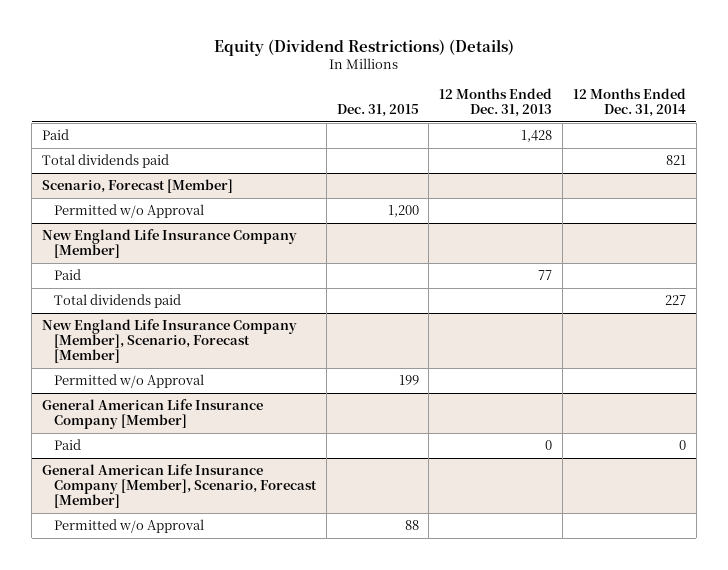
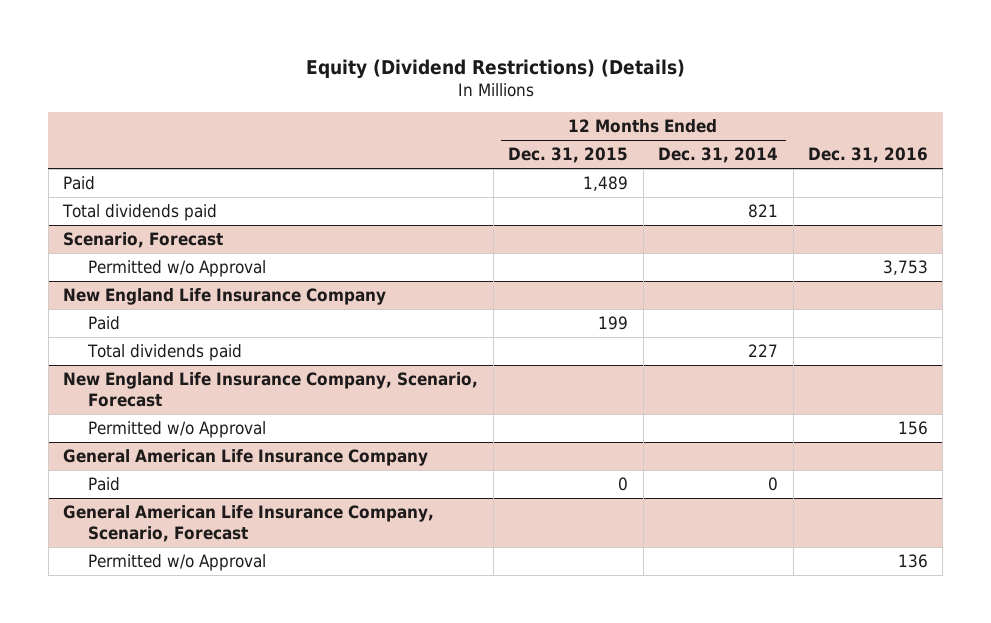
- | Dec. 31, 2015 | 12 Months Ended Dec. 31, 2013 | 12 Months Ended Dec. 31, 2014
+ | 12 Months Ended Dec. 31, 2015 | 12 Months Ended Dec. 31, 2014 | Dec. 31, 2016
- Scenario, Forecast [Member]
+ Scenario, Forecast
- New England Life Insurance Company [Member]
+ New England Life Insurance Company
- New England Life Insurance Company [Member], Scenario, Forecast [Member]
+ New England Life Insurance Company, Scenario, Forecast
- General American Life Insurance Company [Member]
+ General American Life Insurance Company
- General American Life Insurance Company [Member], Scenario, Forecast [Member]
+ General American Life Insurance Company, Scenario, Forecast

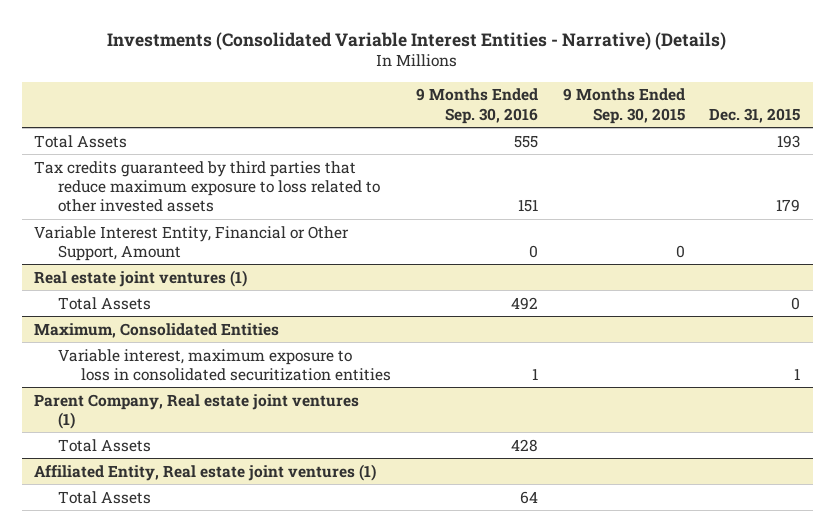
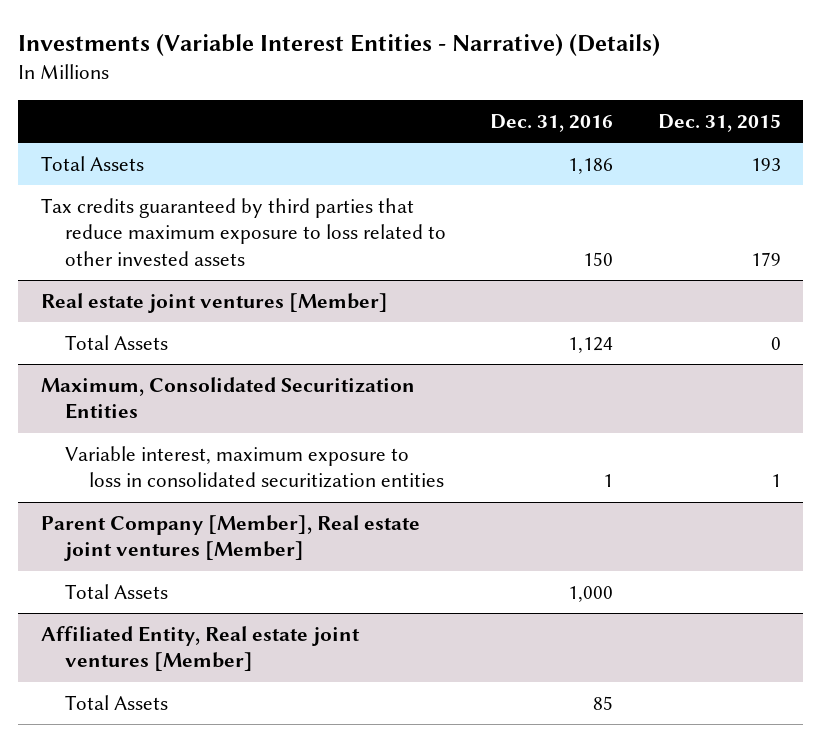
- Investments (Consolidated Variable Interest Entities - Narrative) (Details)
+ Investments (Variable Interest Entities - Narrative) (Details)
- | 9 Months Ended Sep. 30, 2016 | 9 Months Ended Sep. 30, 2015 | Dec. 31, 2015
+ | Dec. 31, 2016 | Dec. 31, 2015
- Variable Interest Entity, Financial or Other Support, Amount | 0 | 0 |
- Real estate joint ventures (1)
+ Real estate joint ventures [Member]
- Maximum, Consolidated Entities
+ Maximum, Consolidated Securitization Entities
- Parent Company, Real estate joint ventures (1)
+ Parent Company [Member], Real estate joint ventures [Member]
- Affiliated Entity, Real estate joint ventures (1)
+ Affiliated Entity, Real estate joint ventures [Member]

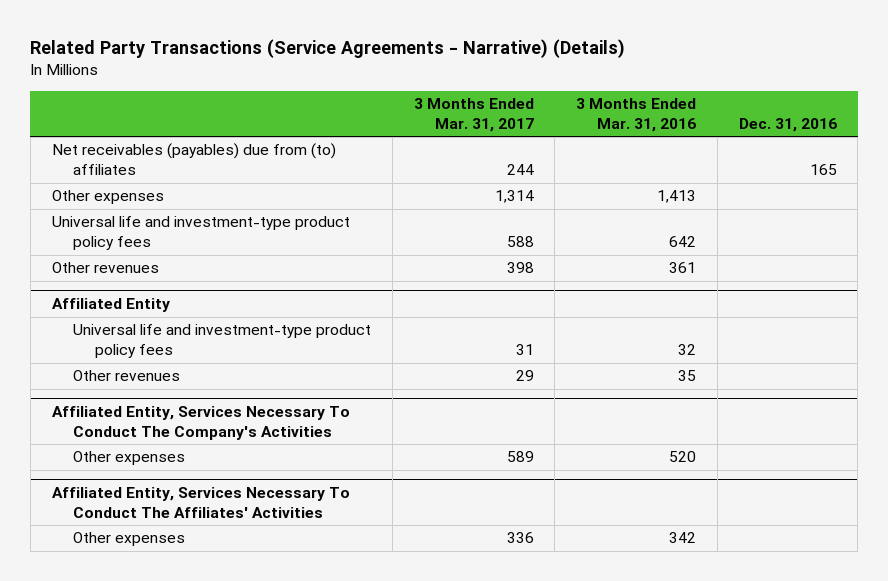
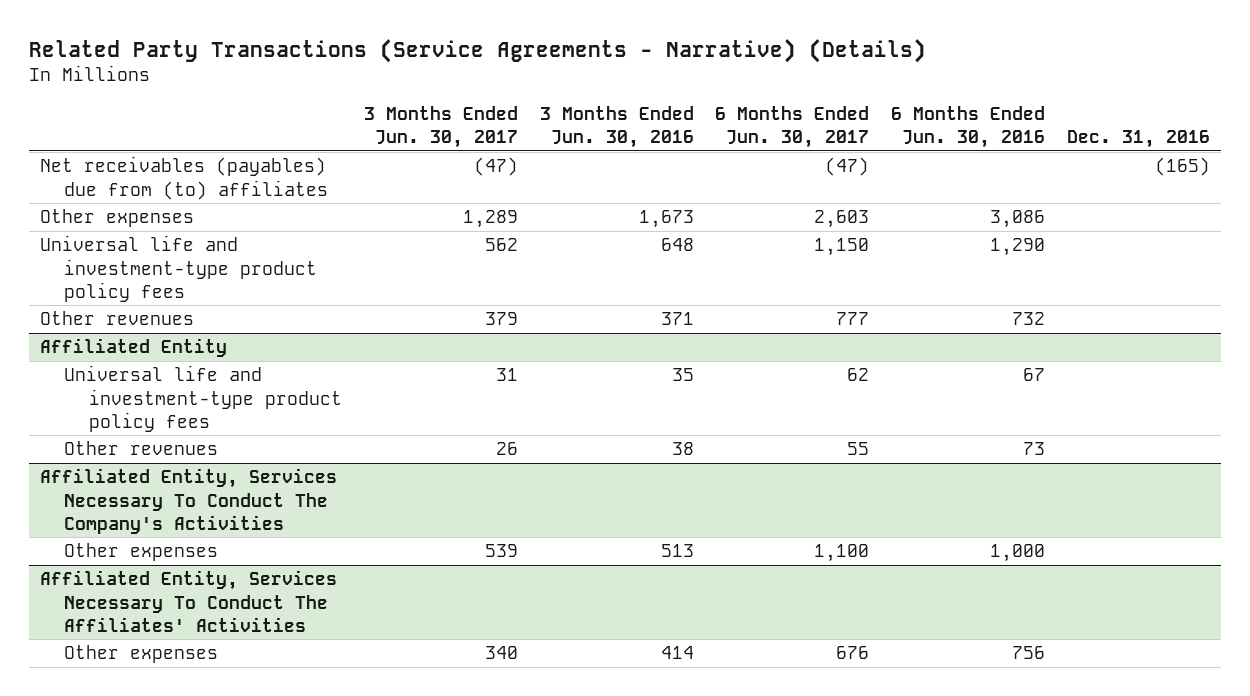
- | 3 Months Ended Mar. 31, 2017 | 3 Months Ended Mar. 31, 2016 | Dec. 31, 2016
+ | 3 Months Ended Jun. 30, 2017 | 3 Months Ended Jun. 30, 2016 | 6 Months Ended Jun. 30, 2017 | 6 Months Ended Jun. 30, 2016 | Dec. 31, 2016
- Net receivables (payables) due from (to) affiliates | 244 | | 165
+ Net receivables (payables) due from (to) affiliates | (47) | | (47) | | (165)

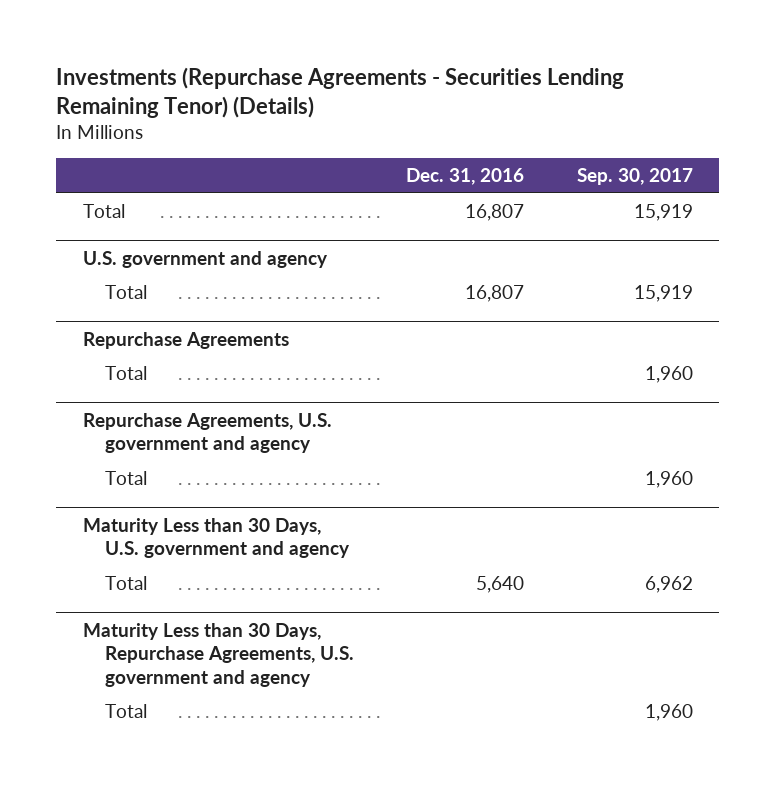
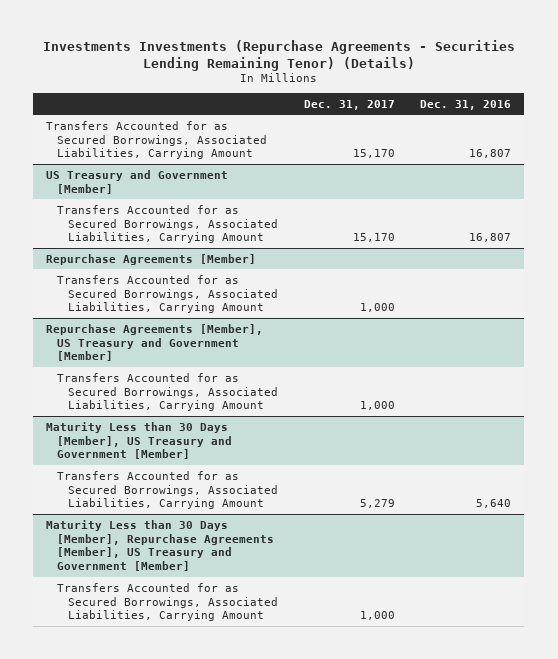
- Investments (Repurchase Agreements - Securities Lending Remaining Tenor) (Details)
+ Investments Investments (Repurchase Agreements - Securities Lending Remaining Tenor) (Details)
- | Dec. 31, 2016 | Sep. 30, 2017
+ | Dec. 31, 2017 | Dec. 31, 2016
- Total | 16,807 | 15,919
- U.S. government and agency
- Total | 16,807 | 15,919
- Repurchase Agreements
- Total | | 1,960
- Repurchase Agreements, U.S. government and agency
- Total | | 1,960
- Maturity Less than 30 Days, U.S. government and agency
- Total | 5,640 | 6,962
- Maturity Less than 30 Days, Repurchase Agreements, U.S. government and agency
- Total | | 1,960
+ Transfers Accounted for as Secured Borrowings, Associated Liabilities, Carrying Amount | 15,170 | 16,807
+ US Treasury and Government [Member]
+ Transfers Accounted for as Secured Borrowings, Associated Liabilities, Carrying Amount | 15,170 | 16,807
+ Repurchase Agreements [Member]
+ Transfers Accounted for as Secured Borrowings, Associated Liabilities, Carrying Amount | 1,000 |
+ Repurchase Agreements [Member], US Treasury and Government [Member]
+ Transfers Accounted for as Secured Borrowings, Associated Liabilities, Carrying Amount | 1,000 |
+ Maturity Less than 30 Days [Member], US Treasury and Government [Member]
+ Transfers Accounted for as Secured Borrowings, Associated Liabilities, Carrying Amount | 5,279 | 5,640
+ Maturity Less than 30 Days [Member], Repurchase Agreements [Member], US Treasury and Government [Member]
+ Transfers Accounted for as Secured Borrowings, Associated Liabilities, Carrying Amount | 1,000 |

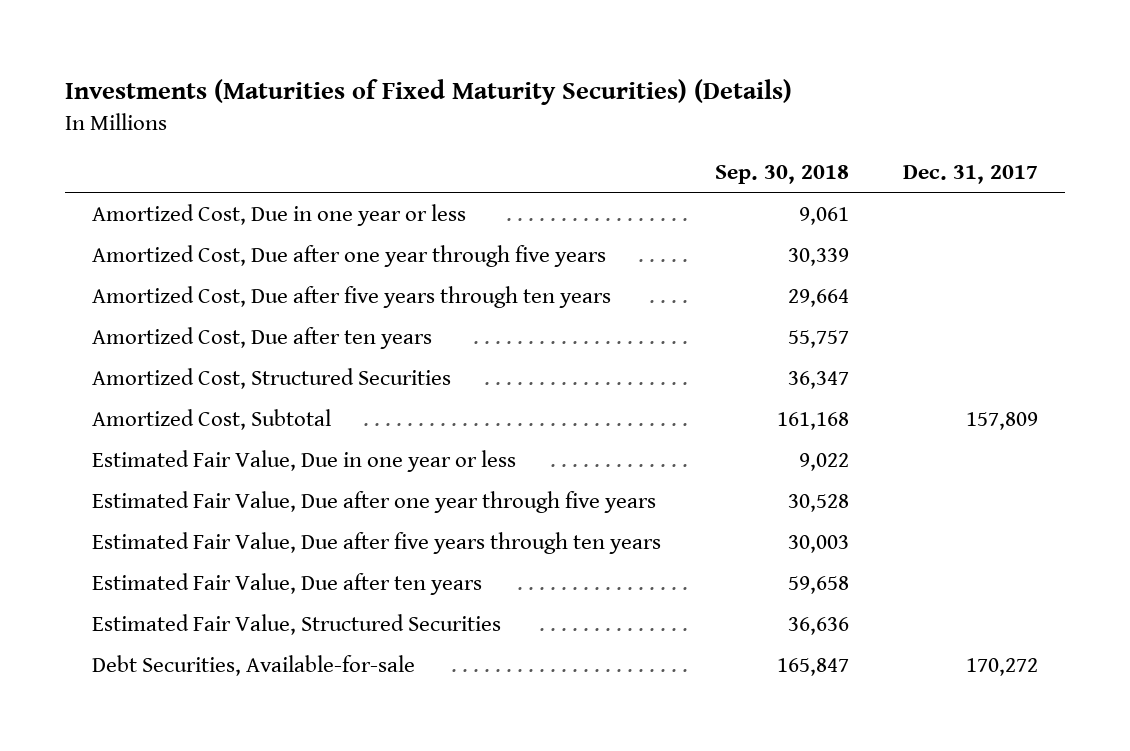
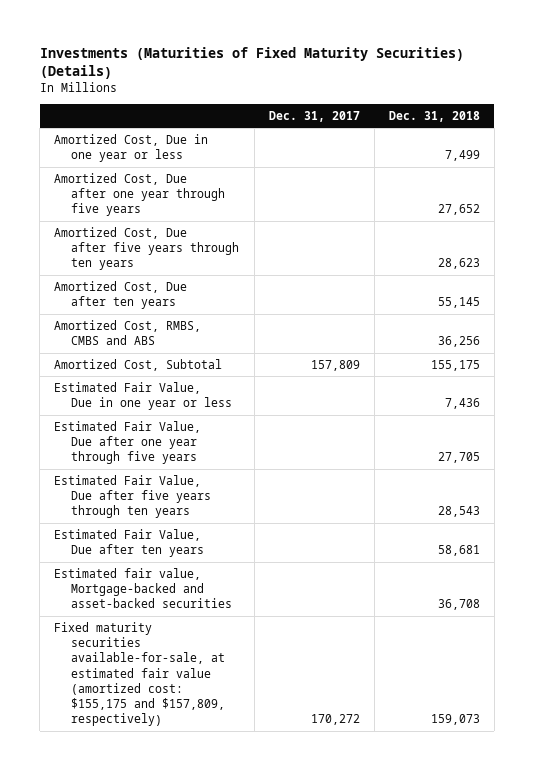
- | Sep. 30, 2018 | Dec. 31, 2017
+ | Dec. 31, 2017 | Dec. 31, 2018
- Amortized Cost, Structured Securities | 36,347 |
+ Amortized Cost, RMBS, CMBS and ABS | | 36,256
- Estimated Fair Value, Structured Securities | 36,636 |
- Debt Securities, Available-for-sale | 165,847 | 170,272
+ Estimated fair value, Mortgage-backed and asset-backed securities | | 36,708
+ Fixed maturity securities available-for-sale, at estimated fair value (amortized cost: $155,175 and $157,809, respectively) | 170,272 | 159,073

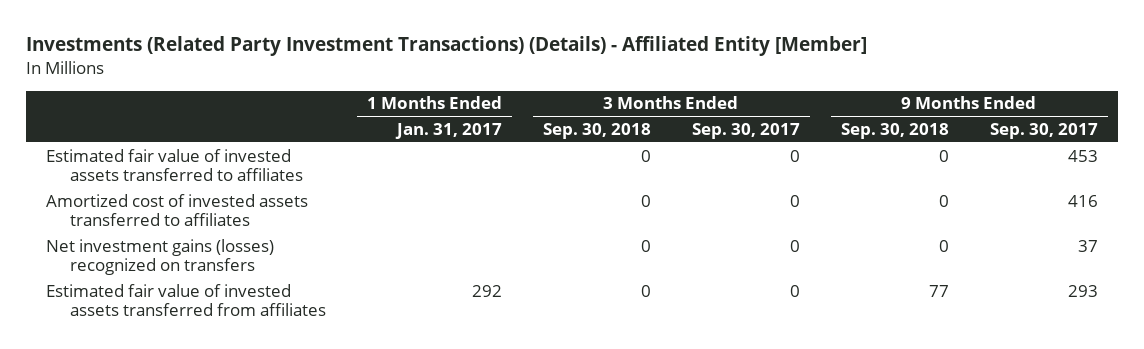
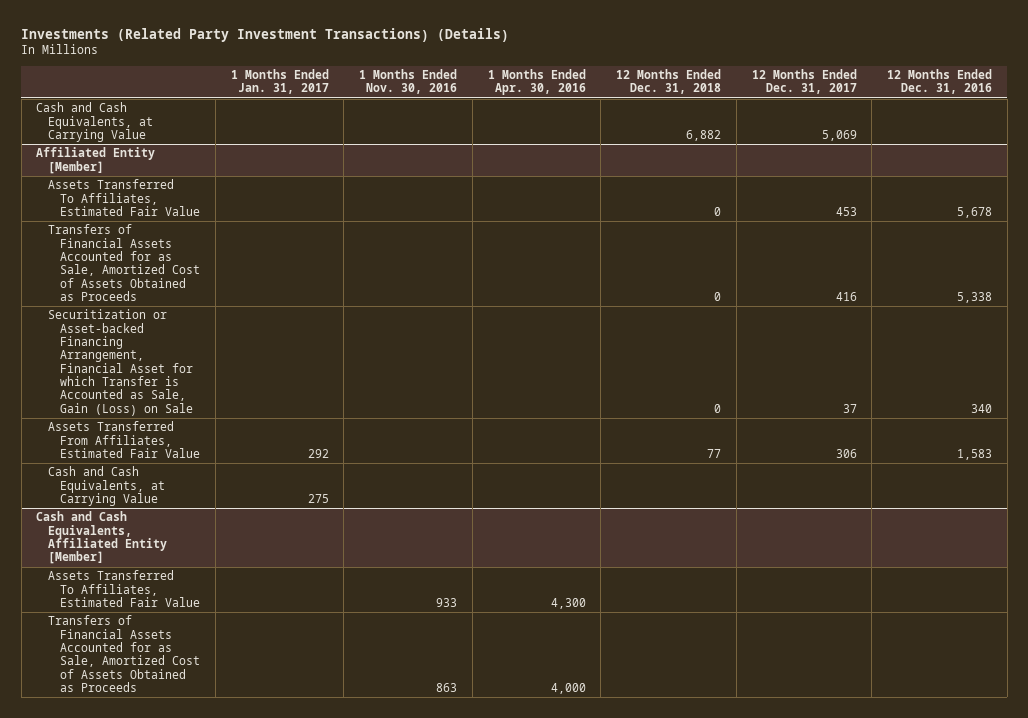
- Investments (Related Party Investment Transactions) (Details) - Affiliated Entity [Member]
+ Investments (Related Party Investment Transactions) (Details)
- | 1 Months Ended Jan. 31, 2017 | 3 Months Ended Sep. 30, 2018 | 3 Months Ended Sep. 30, 2017 | 9 Months Ended Sep. 30, 2018 | 9 Months Ended Sep. 30, 2017
+ | 1 Months Ended Jan. 31, 2017 | 1 Months Ended Nov. 30, 2016 | 1 Months Ended Apr. 30, 2016 | 12 Months Ended Dec. 31, 2018 | 12 Months Ended Dec. 31, 2017 | 12 Months Ended Dec. 31, 2016
- Estimated fair value of invested assets transferred to affiliates | | 0 | 0 | 0 | 453
- Amortized cost of invested assets transferred to affiliates | | 0 | 0 | 0 | 416
- Net investment gains (losses) recognized on transfers | | 0 | 0 | 0 | 37
- Estimated fair value of invested assets transferred from affiliates | 292 | 0 | 0 | 77 | 293
+ Cash and Cash Equivalents, at Carrying Value | | | | 6,882 | 5,069 |
+ Affiliated Entity [Member]
+ Assets Transferred To Affiliates, Estimated Fair Value | | | | 0 | 453 | 5,678
+ Transfers of Financial Assets Accounted for as Sale, Amortized Cost of Assets Obtained as Proceeds | | | | 0 | 416 | 5,338
+ Securitization or Asset-backed Financing Arrangement, Financial Asset for which Transfer is Accounted as Sale, Gain (Loss) on Sale | | | | 0 | 37 | 340
+ Assets Transferred From Affiliates, Estimated Fair Value | 292 | | | 77 | 306 | 1,583
+ Cash and Cash Equivalents, at Carrying Value | 275 | | | | |
+ Cash and Cash Equivalents, Affiliated Entity [Member]
+ Assets Transferred To Affiliates, Estimated Fair Value | | 933 | 4,300 | | |
+ Transfers of Financial Assets Accounted for as Sale, Amortized Cost of Assets Obtained as Proceeds | | 863 | 4,000 | | |

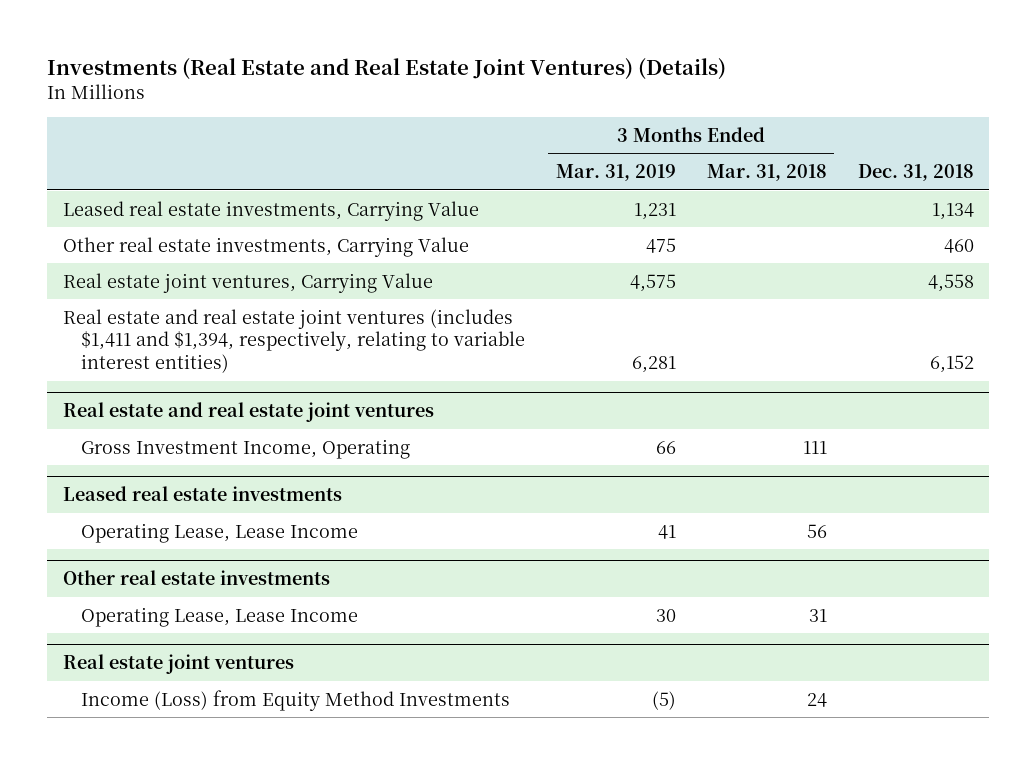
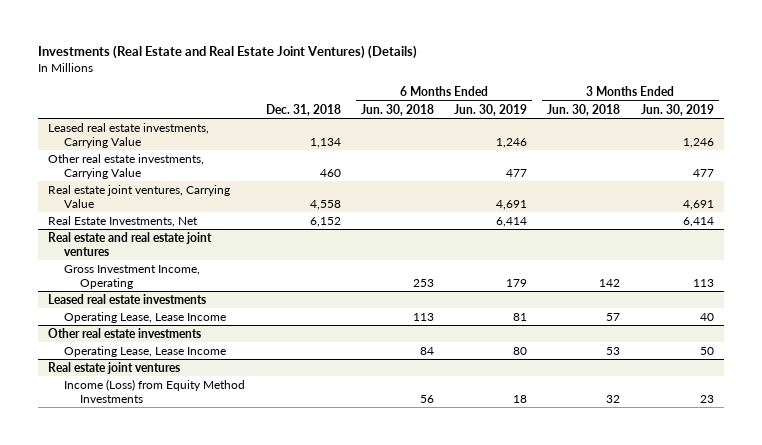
- | 3 Months Ended Mar. 31, 2019 | 3 Months Ended Mar. 31, 2018 | Dec. 31, 2018
+ | Dec. 31, 2018 | 6 Months Ended Jun. 30, 2018 | 6 Months Ended Jun. 30, 2019 | 3 Months Ended Jun. 30, 2018 | 3 Months Ended Jun. 30, 2019
- Real estate and real estate joint ventures (includes $1,411 and $1,394, respectively, relating to variable interest entities) | 6,281 | | 6,152
+ Real Estate Investments, Net | 6,152 | | 6,414 | | 6,414

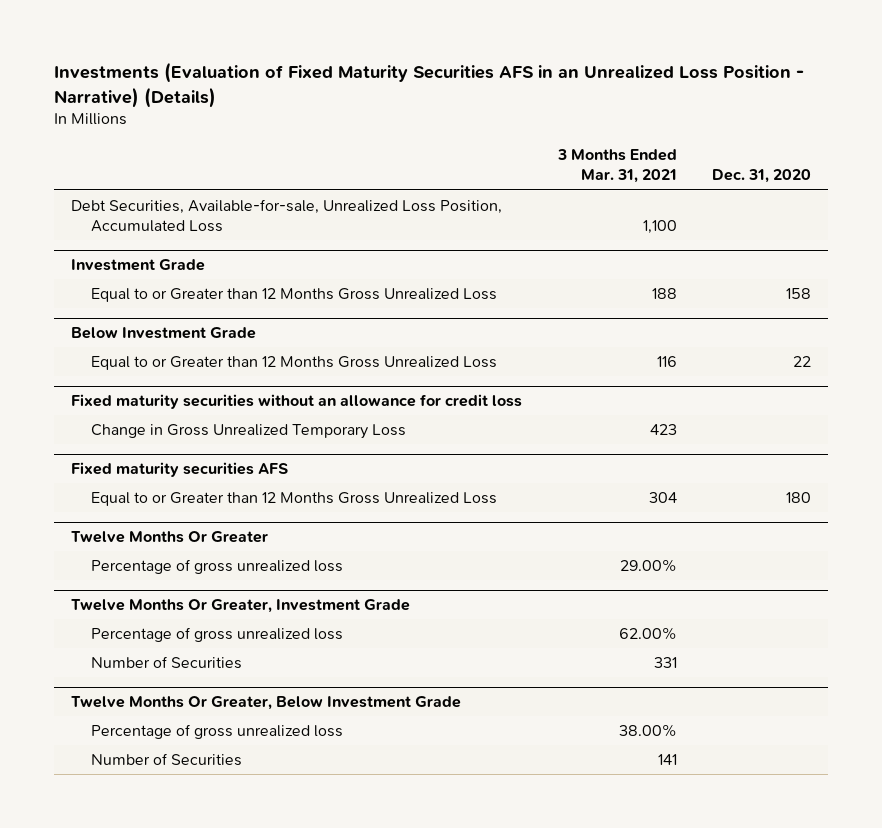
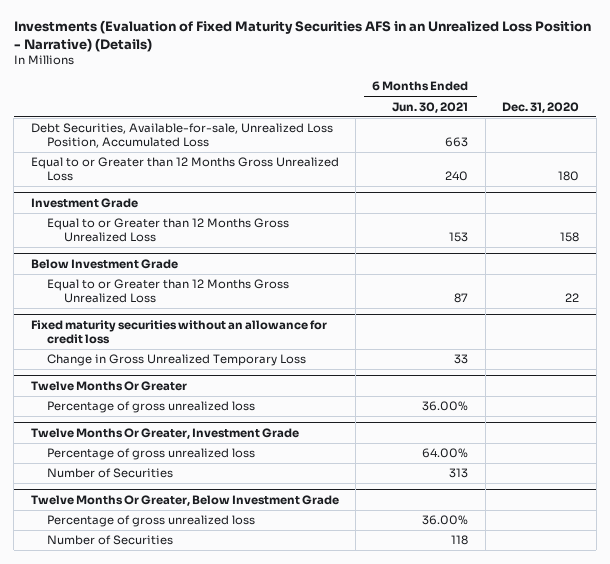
- | 3 Months Ended Mar. 31, 2021 | Dec. 31, 2020
+ | 6 Months Ended Jun. 30, 2021 | Dec. 31, 2020
+ Equal to or Greater than 12 Months Gross Unrealized Loss | 240 | 180
- Fixed maturity securities AFS
- Equal to or Greater than 12 Months Gross Unrealized Loss | 304 | 180

